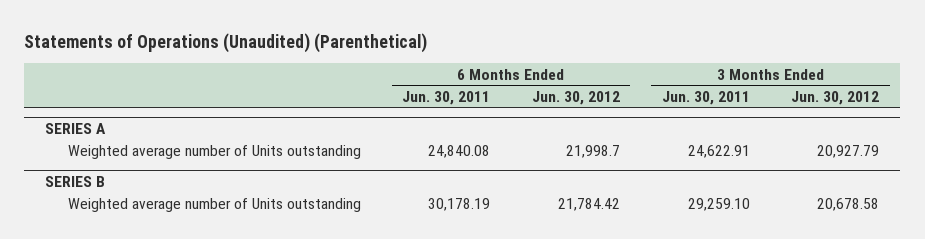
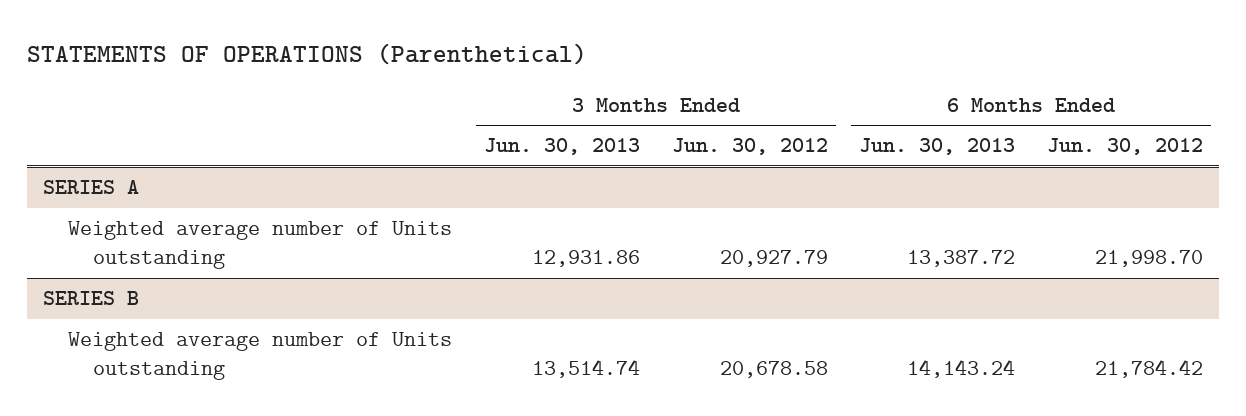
- Statements of Operations (Unaudited) (Parenthetical)
+ STATEMENTS OF OPERATIONS (Parenthetical)
- | 6 Months Ended Jun. 30, 2011 | 6 Months Ended Jun. 30, 2012 | 3 Months Ended Jun. 30, 2011 | 3 Months Ended Jun. 30, 2012
+ | 3 Months Ended Jun. 30, 2013 | 3 Months Ended Jun. 30, 2012 | 6 Months Ended Jun. 30, 2013 | 6 Months Ended Jun. 30, 2012
@ SERIES A
- Weighted average number of Units outstanding | 24,840.08 | 21,998.7 | 24,622.91 | 20,927.79
+ Weighted average number of Units outstanding | 12,931.86 | 20,927.79 | 13,387.72 | 21,998.70

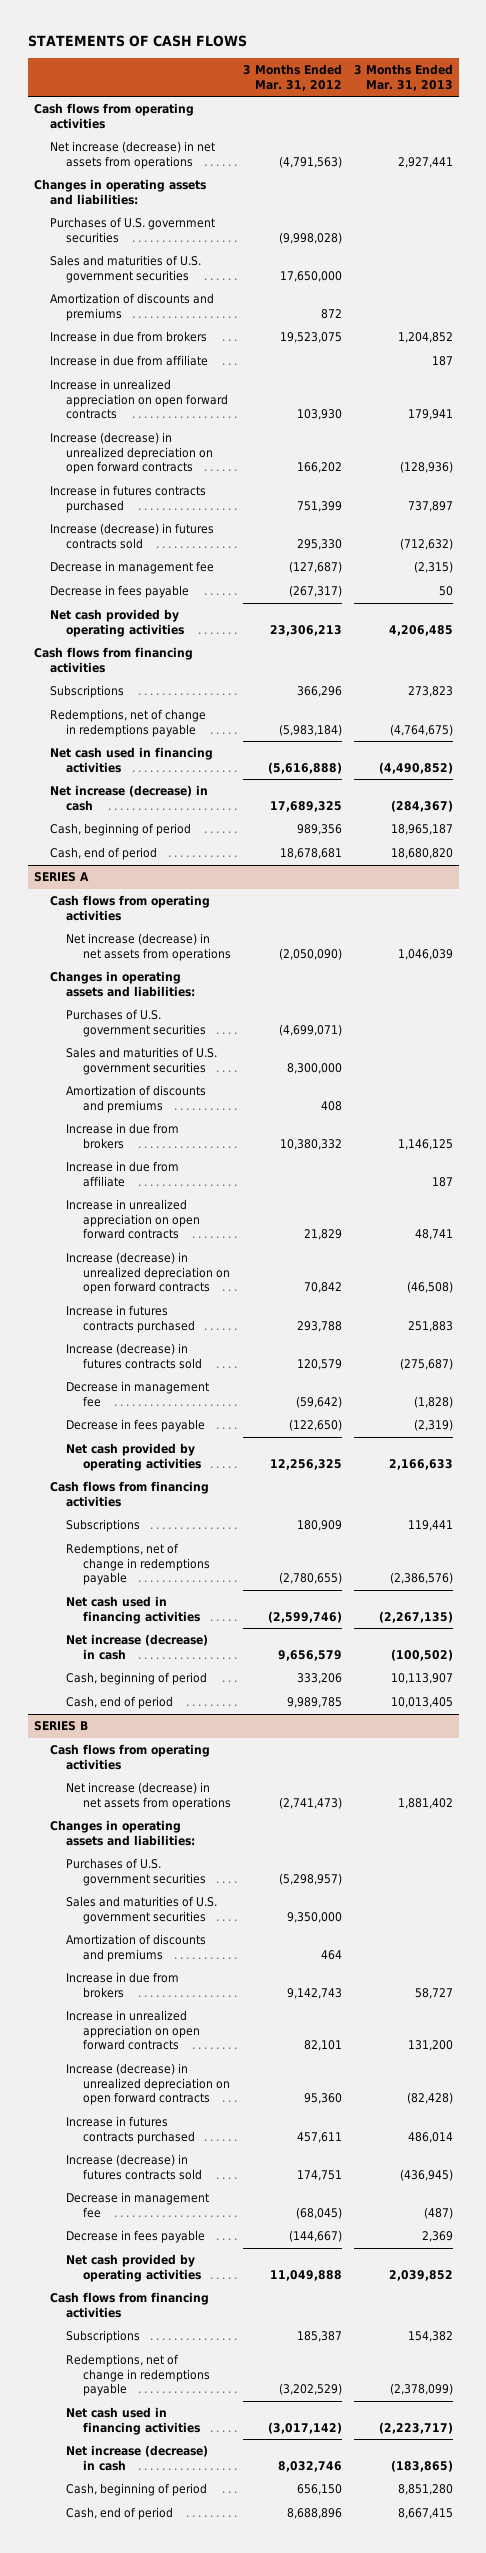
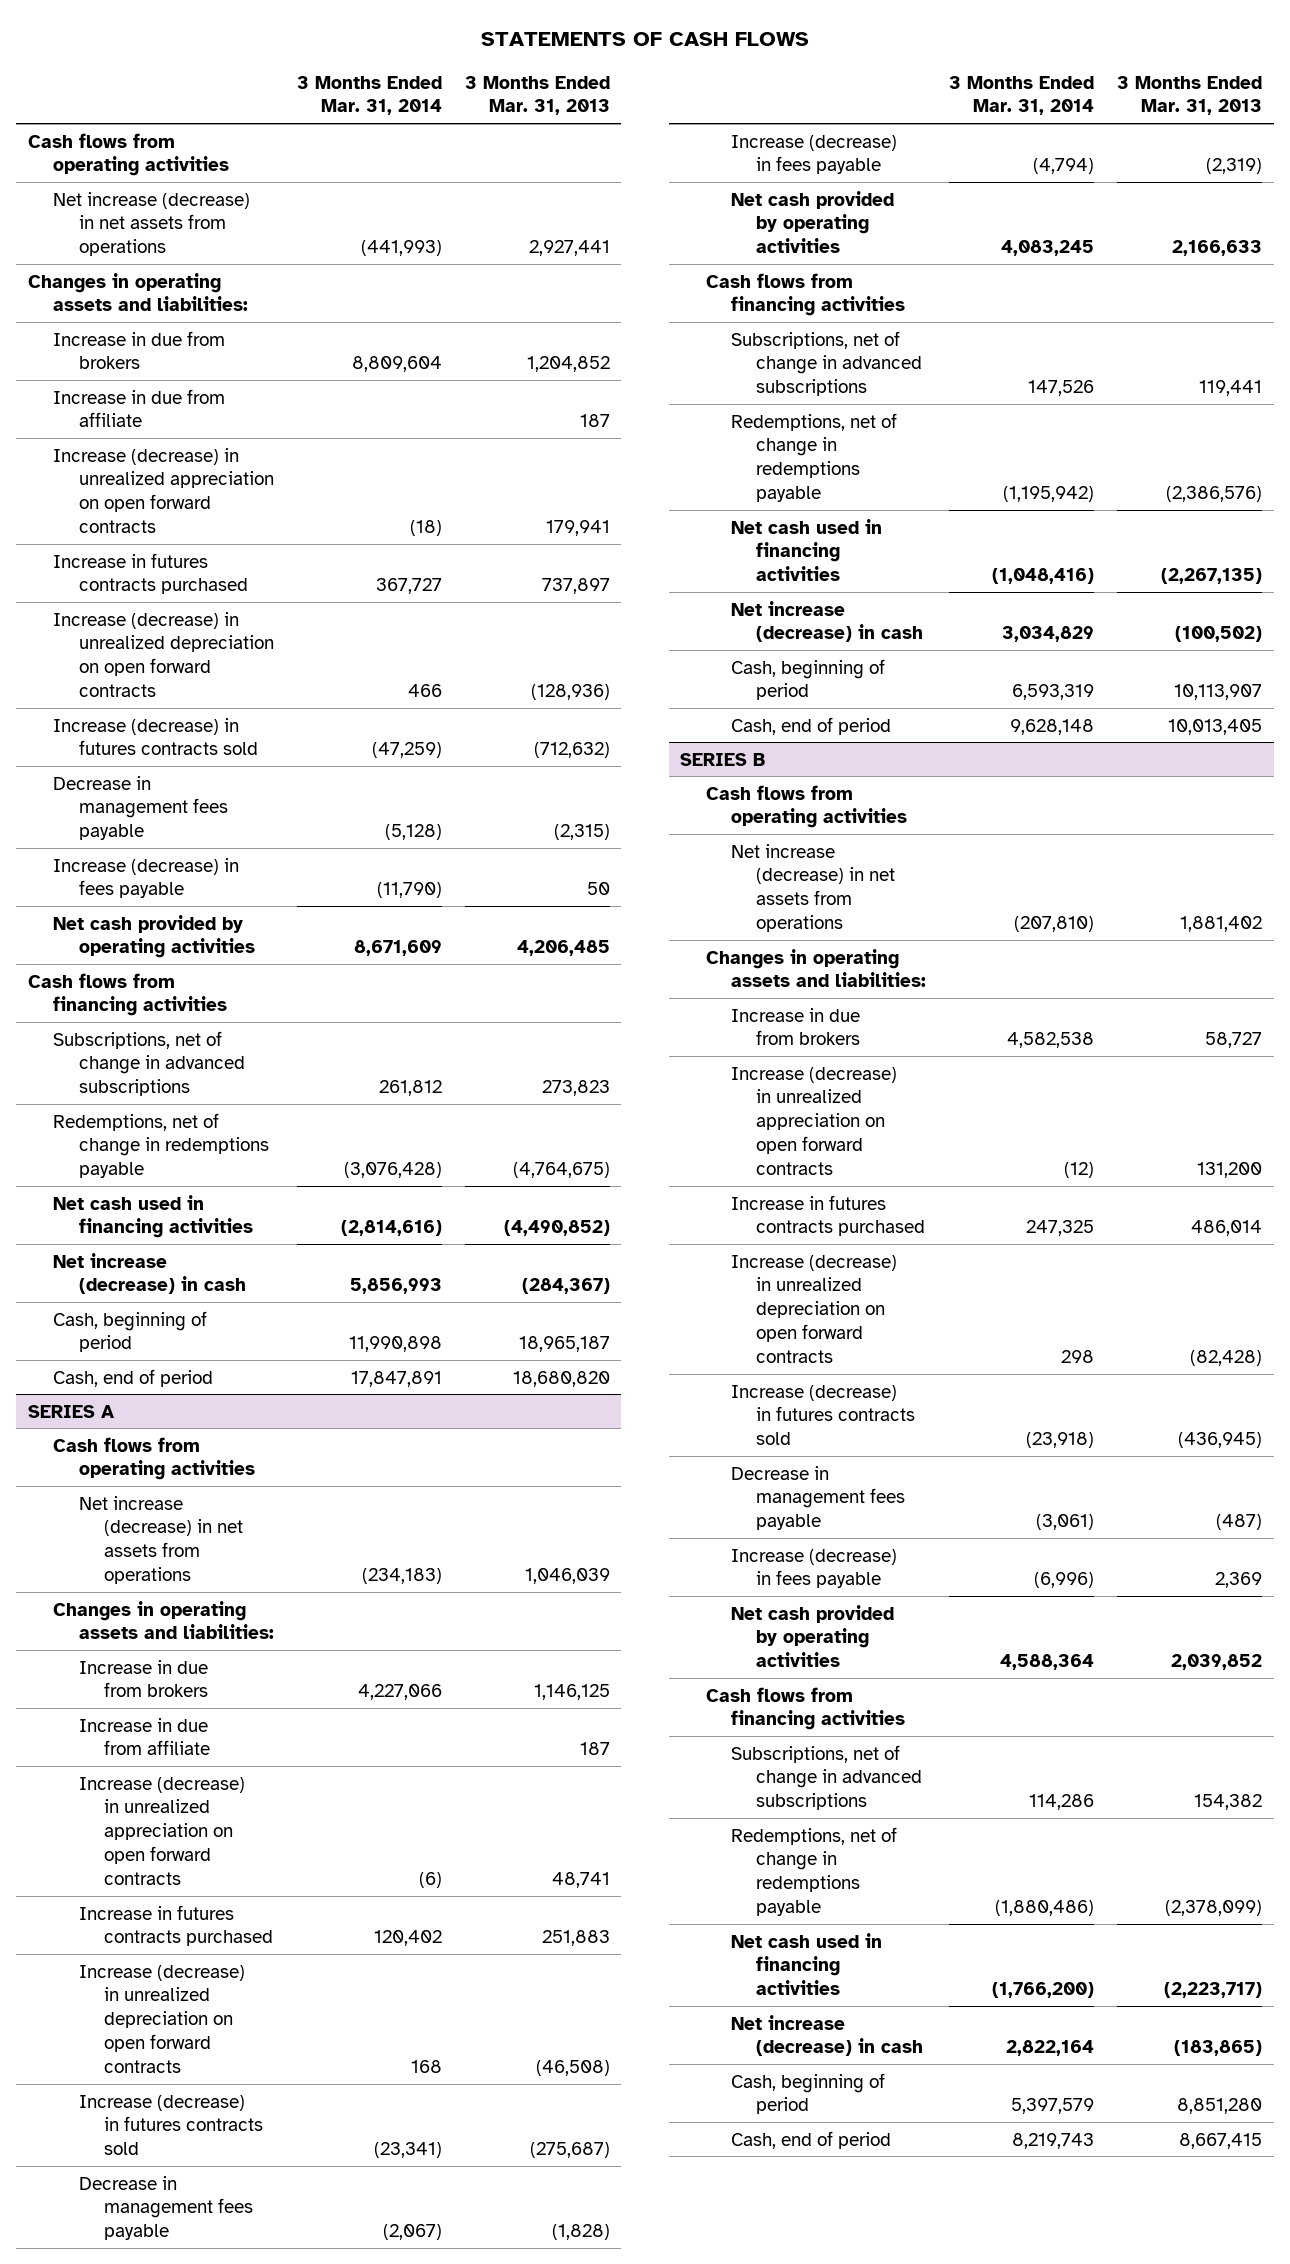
- | 3 Months Ended Mar. 31, 2012 | 3 Months Ended Mar. 31, 2013
+ | 3 Months Ended Mar. 31, 2014 | 3 Months Ended Mar. 31, 2013
- Purchases of U.S. government securities | (9,998,028) |
- Sales and maturities of U.S. government securities | 17,650,000 |
- Amortization of discounts and premiums | 872 |
- Increase in unrealized appreciation on open forward contracts | 103,930 | 179,941
+ Increase (decrease) in unrealized appreciation on open forward contracts | (18) | 179,941
moved down: Increase (decrease) in unrealized depreciation on open forward contracts | 466 | (128,936)
- Decrease in management fee | (127,687) | (2,315)
- Decrease in fees payable | (267,317) | 50
+ Decrease in management fees payable | (5,128) | (2,315)
+ Increase (decrease) in fees payable | (11,790) | 50
- Subscriptions | 366,296 | 273,823
+ Subscriptions, net of change in advanced subscriptions | 261,812 | 273,823
@ SERIES A
- Purchases of U.S. government securities | (4,699,071) |
- Sales and maturities of U.S. government securities | 8,300,000 |
- Amortization of discounts and premiums | 408 |
- Increase in unrealized appreciation on open forward contracts | 21,829 | 48,741
+ Increase (decrease) in unrealized appreciation on open forward contracts | (6) | 48,741
moved down: Increase (decrease) in unrealized depreciation on open forward contracts | 168 | (46,508)
- Decrease in management fee | (59,642) | (1,828)
- Decrease in fees payable | (122,650) | (2,319)
+ Decrease in management fees payable | (2,067) | (1,828)
+ Increase (decrease) in fees payable | (4,794) | (2,319)
- Subscriptions | 180,909 | 119,441
+ Subscriptions, net of change in advanced subscriptions | 147,526 | 119,441
@ SERIES B
- Purchases of U.S. government securities | (5,298,957) |
- Sales and maturities of U.S. government securities | 9,350,000 |
- Amortization of discounts and premiums | 464 |
- Increase in unrealized appreciation on open forward contracts | 82,101 | 131,200
+ Increase (decrease) in unrealized appreciation on open forward contracts | (12) | 131,200
moved down: Increase (decrease) in unrealized depreciation on open forward contracts | 298 | (82,428)
- Decrease in management fee | (68,045) | (487)
- Decrease in fees payable | (144,667) | 2,369
+ Decrease in management fees payable | (3,061) | (487)
+ Increase (decrease) in fees payable | (6,996) | 2,369
- Subscriptions | 185,387 | 154,382
+ Subscriptions, net of change in advanced subscriptions | 114,286 | 154,382

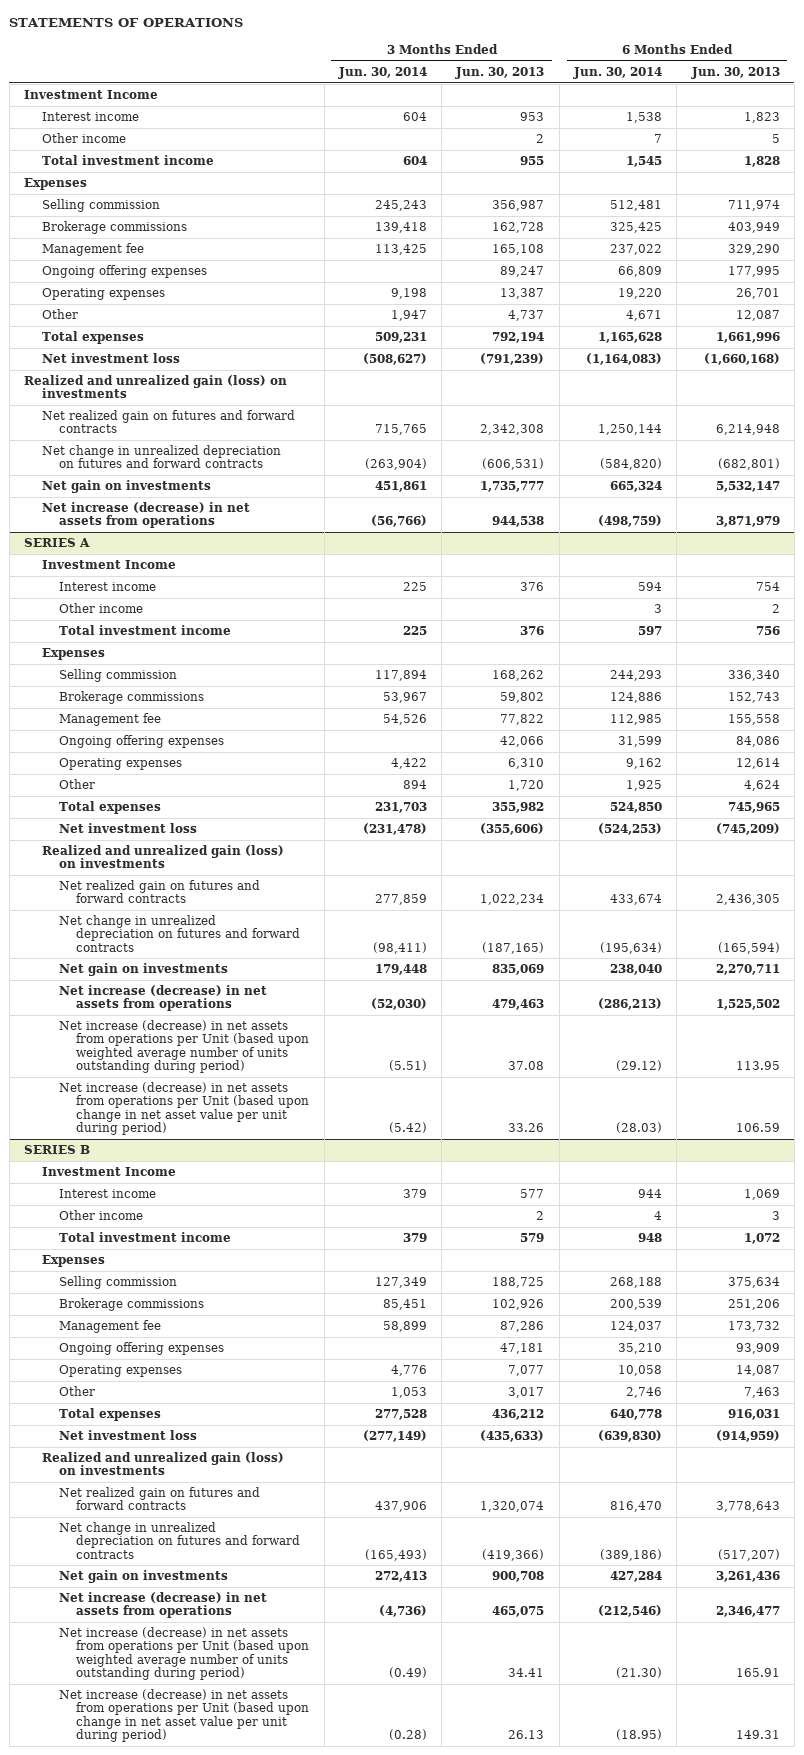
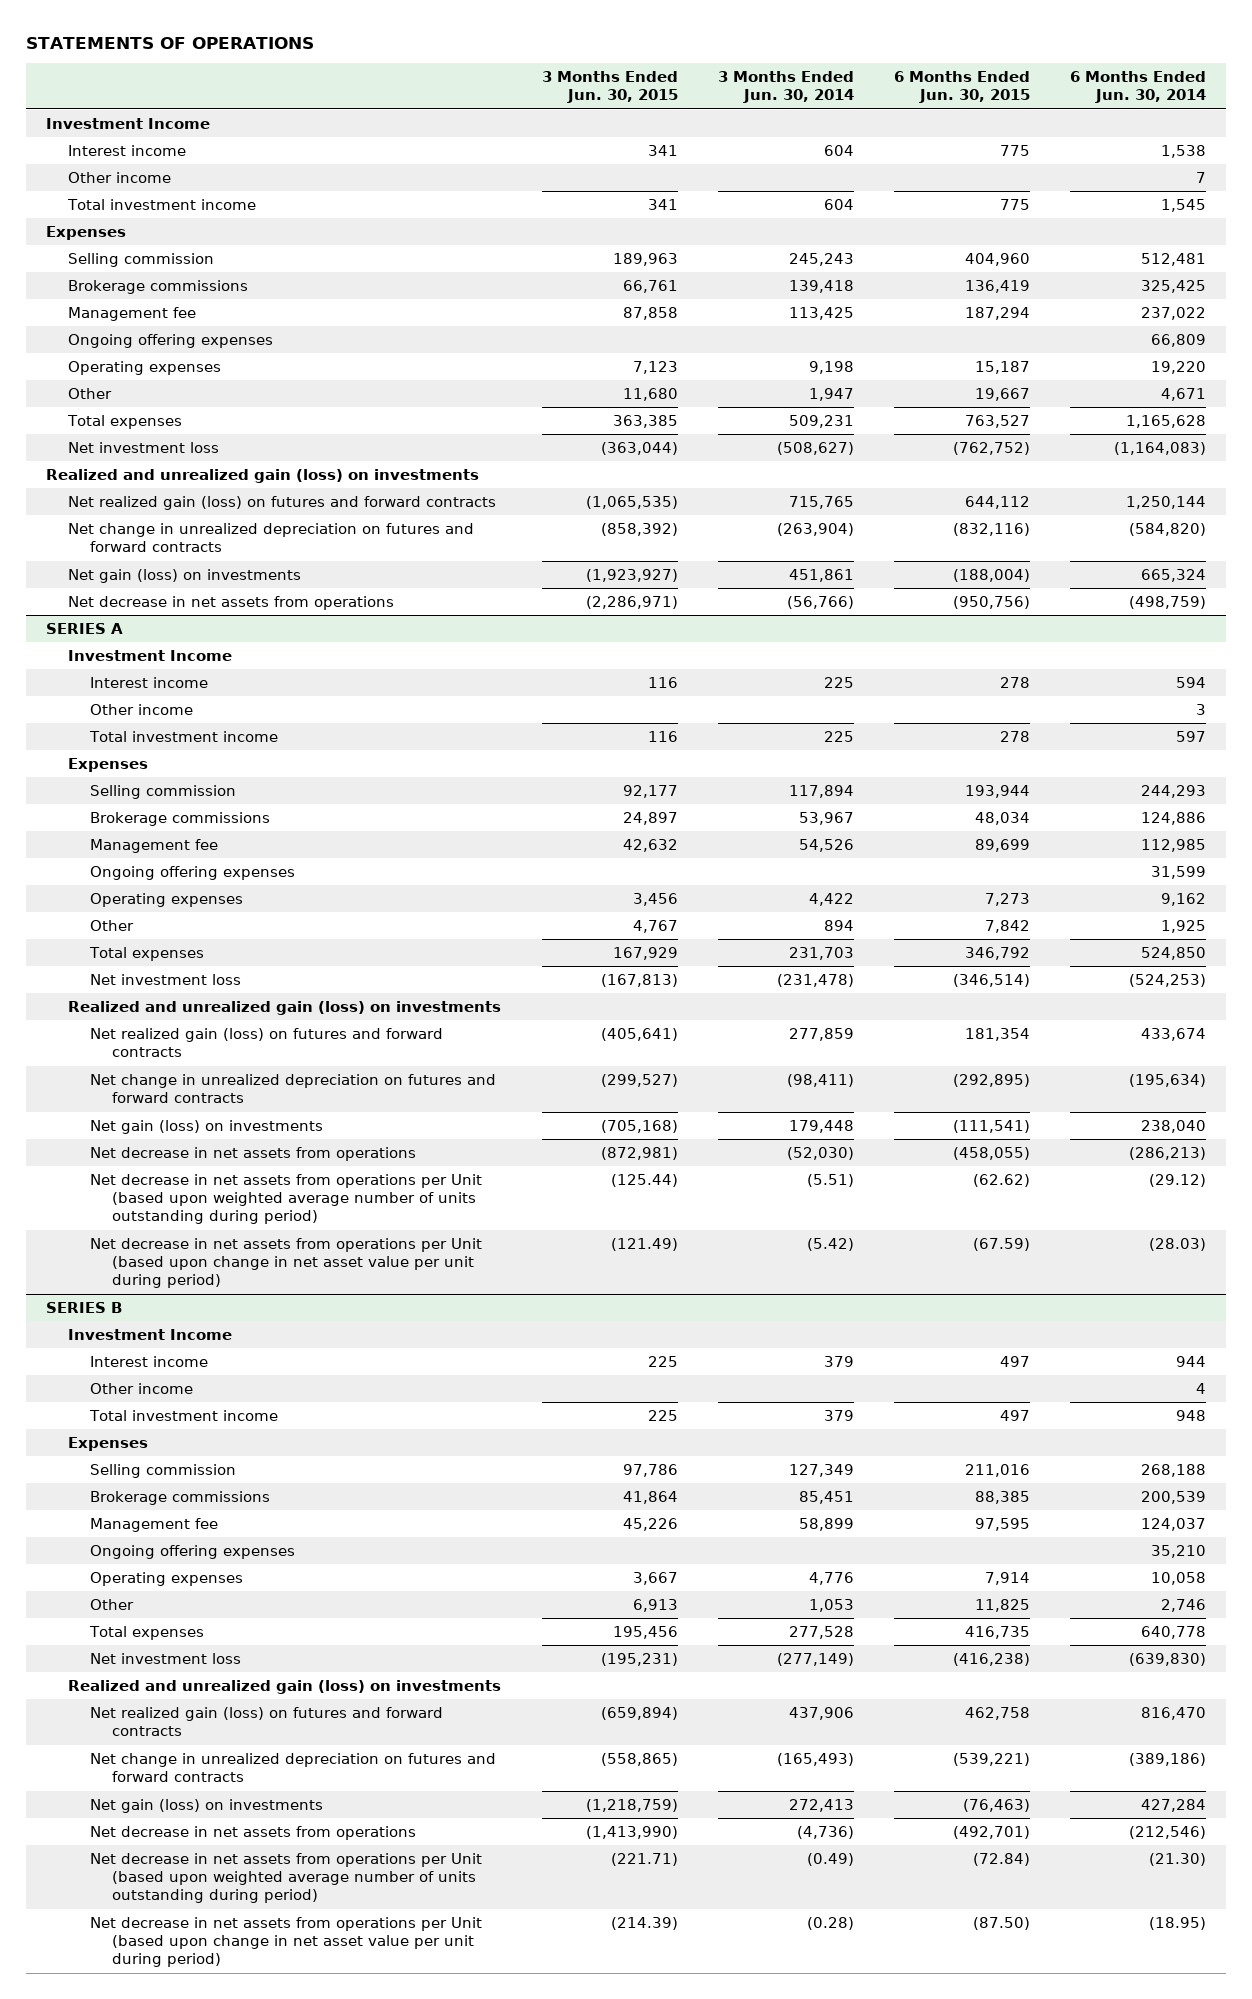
- | 3 Months Ended Jun. 30, 2014 | 3 Months Ended Jun. 30, 2013 | 6 Months Ended Jun. 30, 2014 | 6 Months Ended Jun. 30, 2013
+ | 3 Months Ended Jun. 30, 2015 | 3 Months Ended Jun. 30, 2014 | 6 Months Ended Jun. 30, 2015 | 6 Months Ended Jun. 30, 2014
- Net realized gain on futures and forward contracts | 715,765 | 2,342,308 | 1,250,144 | 6,214,948
+ Net realized gain (loss) on futures and forward contracts | (1,065,535) | 715,765 | 644,112 | 1,250,144
- Net gain on investments | 451,861 | 1,735,777 | 665,324 | 5,532,147
- Net increase (decrease) in net assets from operations | (56,766) | 944,538 | (498,759) | 3,871,979
+ Net gain (loss) on investments | (1,923,927) | 451,861 | (188,004) | 665,324
+ Net decrease in net assets from operations | (2,286,971) | (56,766) | (950,756) | (498,759)
@ SERIES A
- Net realized gain on futures and forward contracts | 277,859 | 1,022,234 | 433,674 | 2,436,305
+ Net realized gain (loss) on futures and forward contracts | (405,641) | 277,859 | 181,354 | 433,674
- Net gain on investments | 179,448 | 835,069 | 238,040 | 2,270,711
- Net increase (decrease) in net assets from operations | (52,030) | 479,463 | (286,213) | 1,525,502
- Net increase (decrease) in net assets from operations per Unit (based upon weighted average number of units outstanding during period) | (5.51) | 37.08 | (29.12) | 113.95
- Net increase (decrease) in net assets from operations per Unit (based upon change in net asset value per unit during period) | (5.42) | 33.26 | (28.03) | 106.59
+ Net gain (loss) on investments | (705,168) | 179,448 | (111,541) | 238,040
+ Net decrease in net assets from operations | (872,981) | (52,030) | (458,055) | (286,213)
+ Net decrease in net assets from operations per Unit (based upon weighted average number of units outstanding during period) | (125.44) | (5.51) | (62.62) | (29.12)
+ Net decrease in net assets from operations per Unit (based upon change in net asset value per unit during period) | (121.49) | (5.42) | (67.59) | (28.03)
@ SERIES B
- Net realized gain on futures and forward contracts | 437,906 | 1,320,074 | 816,470 | 3,778,643
+ Net realized gain (loss) on futures and forward contracts | (659,894) | 437,906 | 462,758 | 816,470
- Net gain on investments | 272,413 | 900,708 | 427,284 | 3,261,436
- Net increase (decrease) in net assets from operations | (4,736) | 465,075 | (212,546) | 2,346,477
- Net increase (decrease) in net assets from operations per Unit (based upon weighted average number of units outstanding during period) | (0.49) | 34.41 | (21.30) | 165.91
- Net increase (decrease) in net assets from operations per Unit (based upon change in net asset value per unit during period) | (0.28) | 26.13 | (18.95) | 149.31
+ Net gain (loss) on investments | (1,218,759) | 272,413 | (76,463) | 427,284
+ Net decrease in net assets from operations | (1,413,990) | (4,736) | (492,701) | (212,546)
+ Net decrease in net assets from operations per Unit (based upon weighted average number of units outstanding during period) | (221.71) | (0.49) | (72.84) | (21.30)
+ Net decrease in net assets from operations per Unit (based upon change in net asset value per unit during period) | (214.39) | (0.28) | (87.50) | (18.95)

